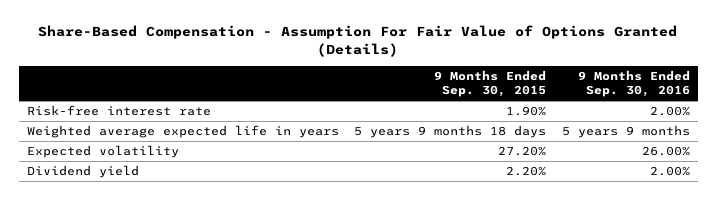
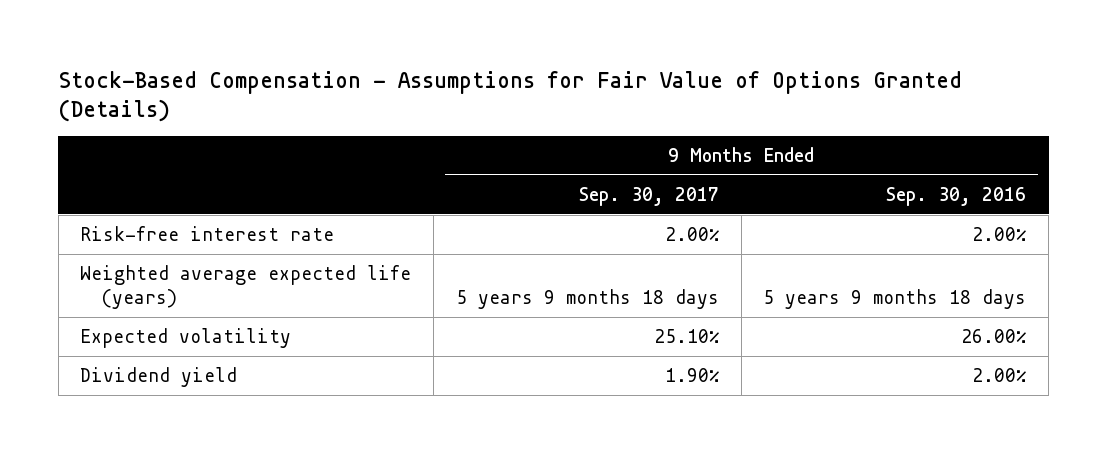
- Share-Based Compensation - Assumption For Fair Value of Options Granted (Details)
+ Stock-Based Compensation - Assumptions for Fair Value of Options Granted (Details)
- | 9 Months Ended Sep. 30, 2015 | 9 Months Ended Sep. 30, 2016
+ | 9 Months Ended Sep. 30, 2017 | 9 Months Ended Sep. 30, 2016
- Weighted average expected life in years | 5 years 9 months 18 days | 5 years 9 months
+ Weighted average expected life (years) | 5 years 9 months 18 days | 5 years 9 months 18 days

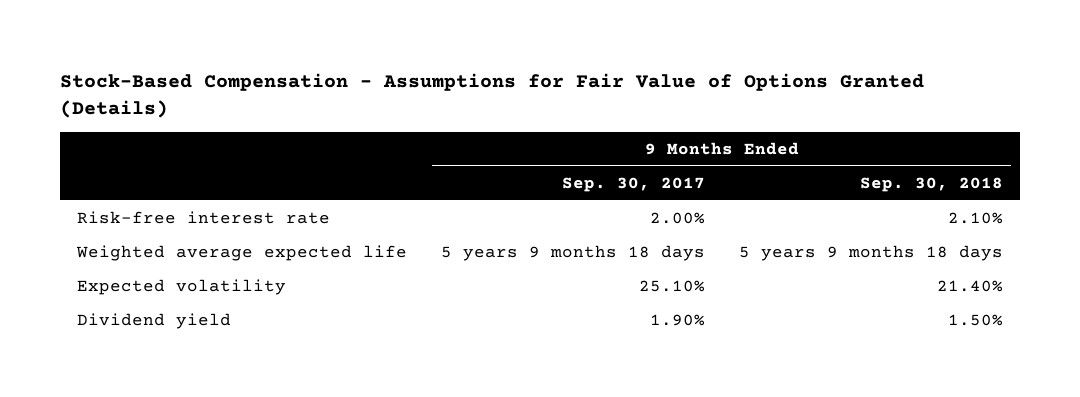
- | 9 Months Ended Sep. 30, 2017 | 9 Months Ended Sep. 30, 2016
+ | 9 Months Ended Sep. 30, 2017 | 9 Months Ended Sep. 30, 2018
- Weighted average expected life (years) | 5 years 9 months 18 days | 5 years 9 months 18 days
+ Weighted average expected life | 5 years 9 months 18 days | 5 years 9 months 18 days

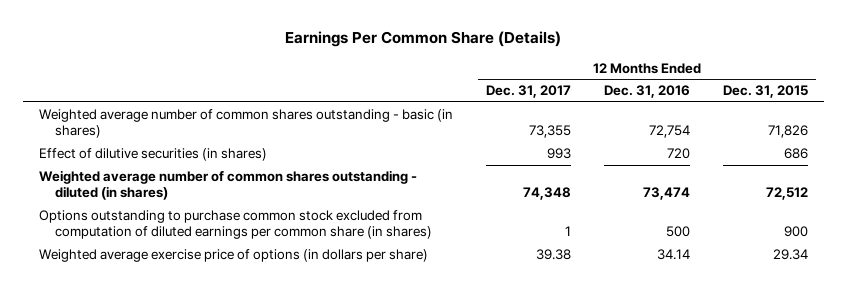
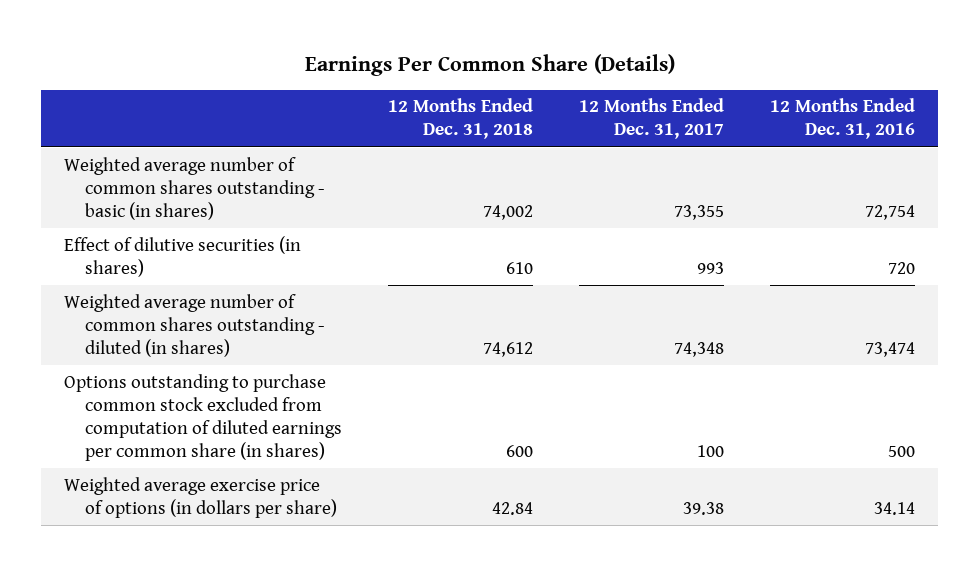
- | 12 Months Ended Dec. 31, 2017 | 12 Months Ended Dec. 31, 2016 | 12 Months Ended Dec. 31, 2015
+ | 12 Months Ended Dec. 31, 2018 | 12 Months Ended Dec. 31, 2017 | 12 Months Ended Dec. 31, 2016
- Options outstanding to purchase common stock excluded from computation of diluted earnings per common share (in shares) | 1 | 500 | 900
+ Options outstanding to purchase common stock excluded from computation of diluted earnings per common share (in shares) | 600 | 100 | 500

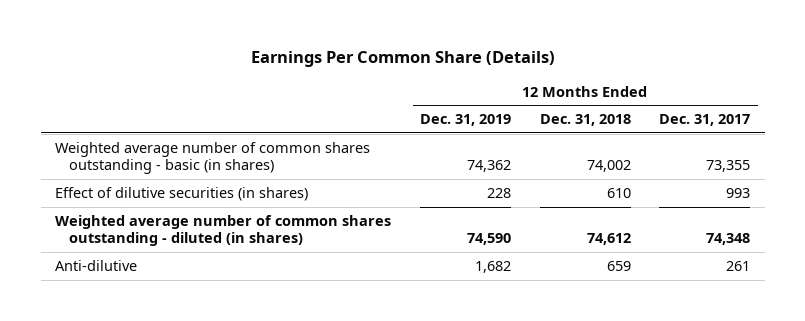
- | 12 Months Ended Dec. 31, 2018 | 12 Months Ended Dec. 31, 2017 | 12 Months Ended Dec. 31, 2016
+ | 12 Months Ended Dec. 31, 2019 | 12 Months Ended Dec. 31, 2018 | 12 Months Ended Dec. 31, 2017
- Options outstanding to purchase common stock excluded from computation of diluted earnings per common share (in shares) | 600 | 100 | 500
- Weighted average exercise price of options (in dollars per share) | 42.84 | 39.38 | 34.14
+ Anti-dilutive | 1,682 | 659 | 261

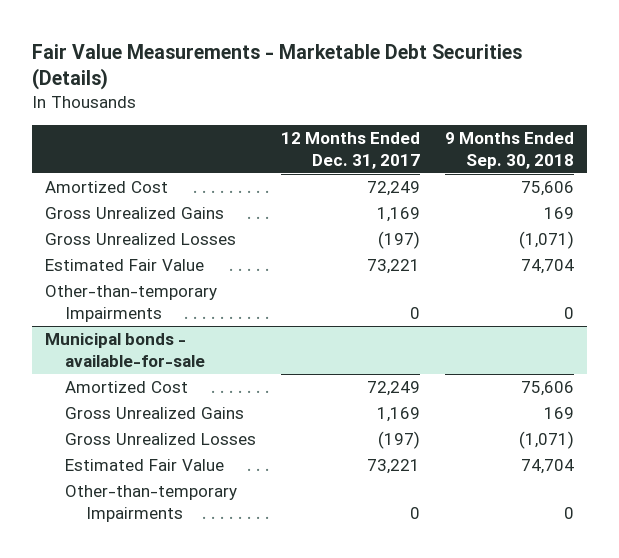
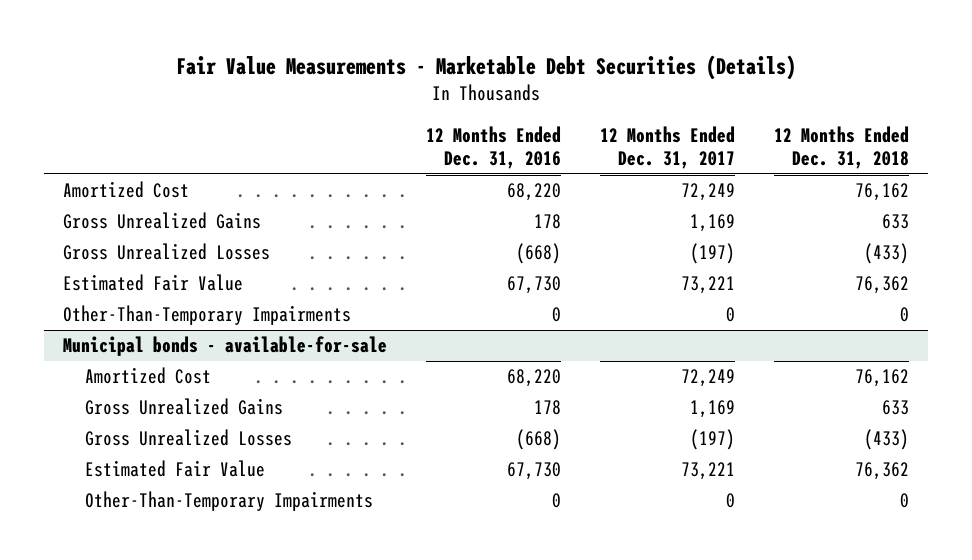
- | 12 Months Ended Dec. 31, 2017 | 9 Months Ended Sep. 30, 2018
+ | 12 Months Ended Dec. 31, 2016 | 12 Months Ended Dec. 31, 2017 | 12 Months Ended Dec. 31, 2018
- Other-than-temporary Impairments | 0 | 0
+ Other-Than-Temporary Impairments | 0 | 0 | 0
@ Municipal bonds - available-for-sale
- Other-than-temporary Impairments | 0 | 0
+ Other-Than-Temporary Impairments | 0 | 0 | 0

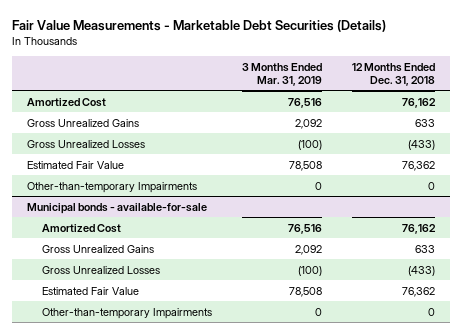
- | 12 Months Ended Dec. 31, 2016 | 12 Months Ended Dec. 31, 2017 | 12 Months Ended Dec. 31, 2018
+ | 3 Months Ended Mar. 31, 2019 | 12 Months Ended Dec. 31, 2018
- Other-Than-Temporary Impairments | 0 | 0 | 0
+ Other-than-temporary Impairments | 0 | 0
@ Municipal bonds - available-for-sale
- Other-Than-Temporary Impairments | 0 | 0 | 0
+ Other-than-temporary Impairments | 0 | 0

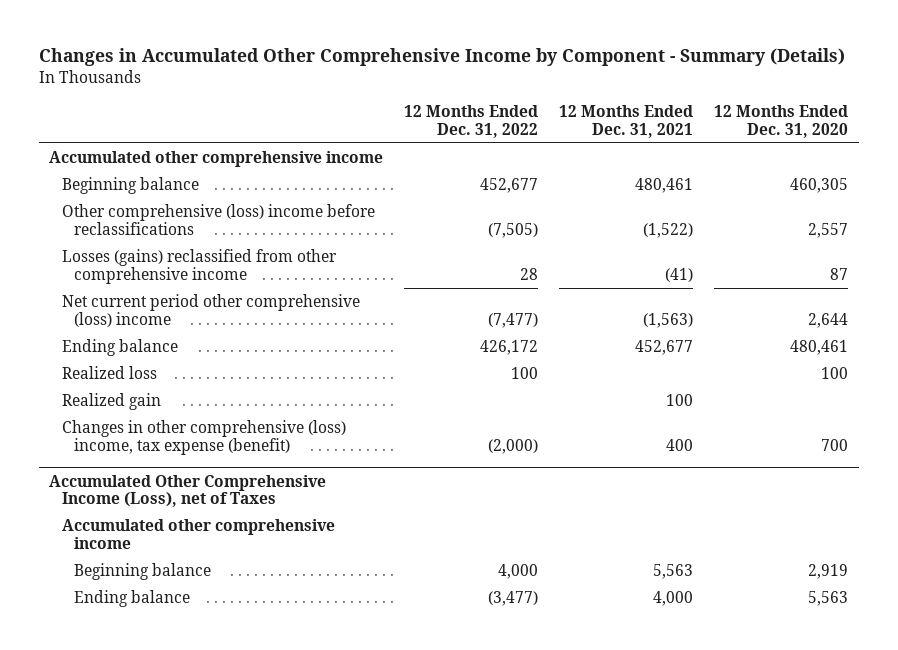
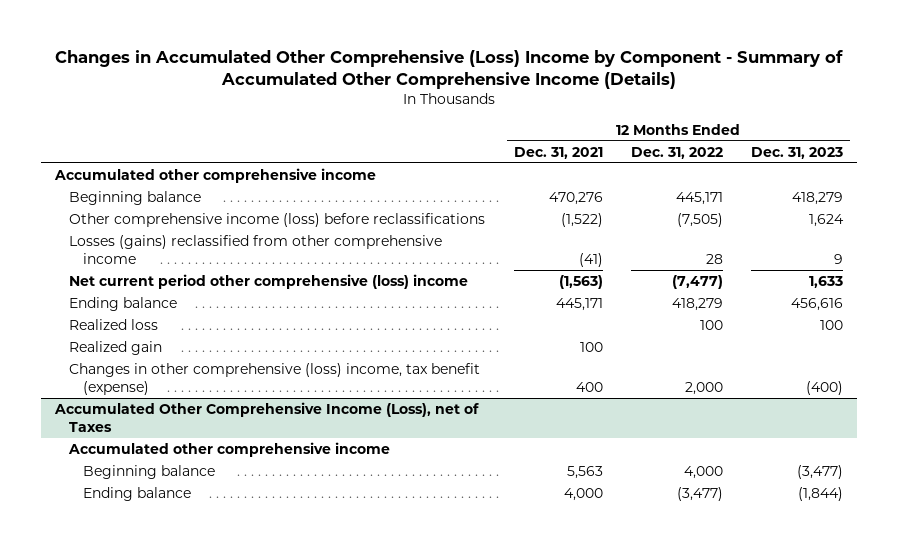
- Changes in Accumulated Other Comprehensive Income by Component - Summary (Details)
+ Changes in Accumulated Other Comprehensive (Loss) Income by Component - Summary of Accumulated Other Comprehensive Income (Details)
- | 12 Months Ended Dec. 31, 2022 | 12 Months Ended Dec. 31, 2021 | 12 Months Ended Dec. 31, 2020
+ | 12 Months Ended Dec. 31, 2021 | 12 Months Ended Dec. 31, 2022 | 12 Months Ended Dec. 31, 2023
- Beginning balance | 452,677 | 480,461 | 460,305
- Other comprehensive (loss) income before reclassifications | (7,505) | (1,522) | 2,557
+ Beginning balance | 470,276 | 445,171 | 418,279
+ Other comprehensive income (loss) before reclassifications | (1,522) | (7,505) | 1,624
- Ending balance | 426,172 | 452,677 | 480,461
+ Ending balance | 445,171 | 418,279 | 456,616
- Changes in other comprehensive (loss) income, tax expense (benefit) | (2,000) | 400 | 700
+ Changes in other comprehensive (loss) income, tax benefit (expense) | 400 | 2,000 | (400)

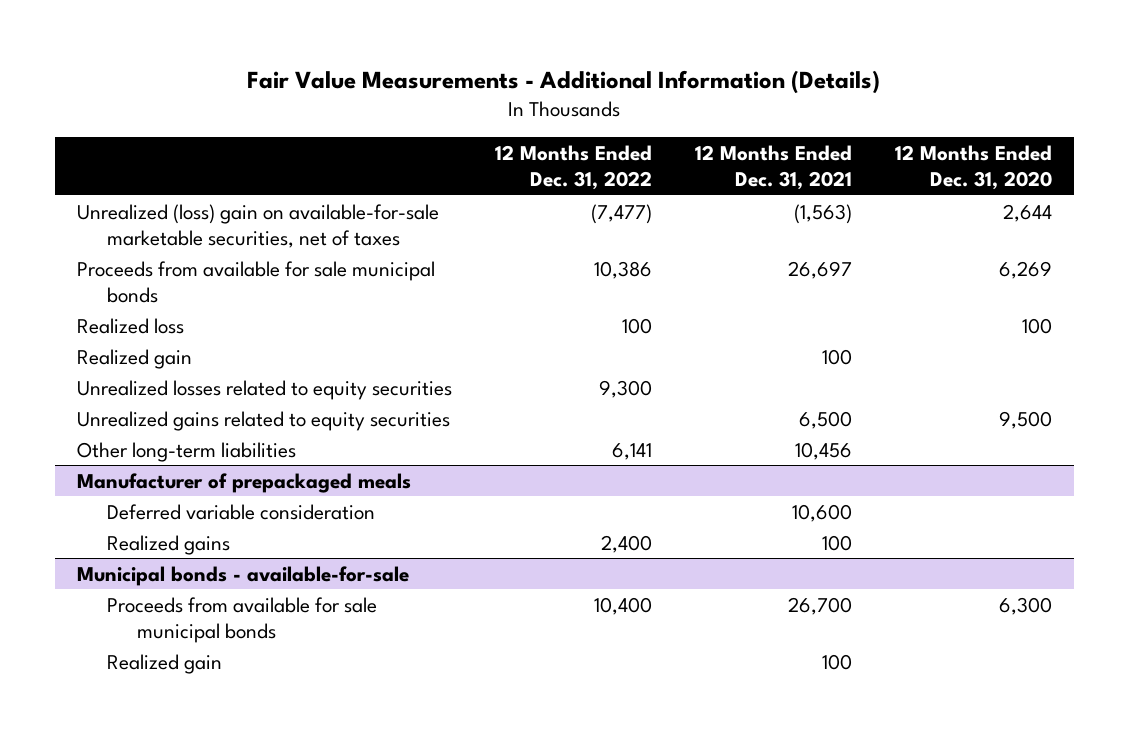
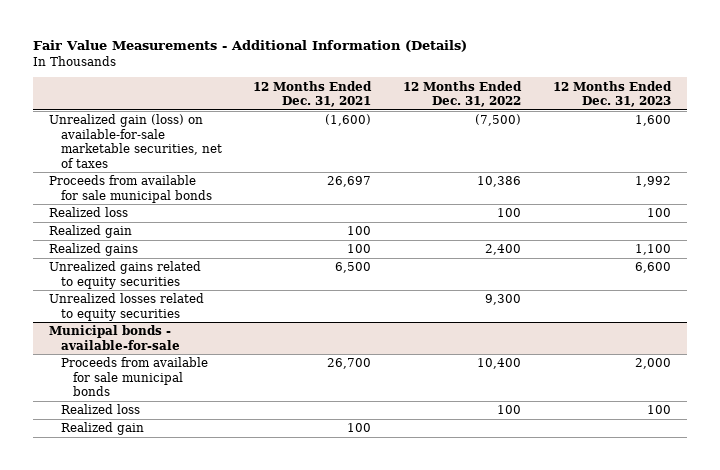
- | 12 Months Ended Dec. 31, 2022 | 12 Months Ended Dec. 31, 2021 | 12 Months Ended Dec. 31, 2020
+ | 12 Months Ended Dec. 31, 2021 | 12 Months Ended Dec. 31, 2022 | 12 Months Ended Dec. 31, 2023
- Unrealized (loss) gain on available-for-sale marketable securities, net of taxes | (7,477) | (1,563) | 2,644
+ Unrealized gain (loss) on available-for-sale marketable securities, net of taxes | (1,600) | (7,500) | 1,600
- Other long-term liabilities | 6,141 | 10,456 |
- Manufacturer of prepackaged meals
- Deferred variable consideration | | 10,600 |
moved down: Unrealized gains related to equity securities | 6,500 | | 6,600
moved down: Unrealized losses related to equity securities | | 9,300 |
@ Municipal bonds - available-for-sale
+ Realized loss | | 100 | 100

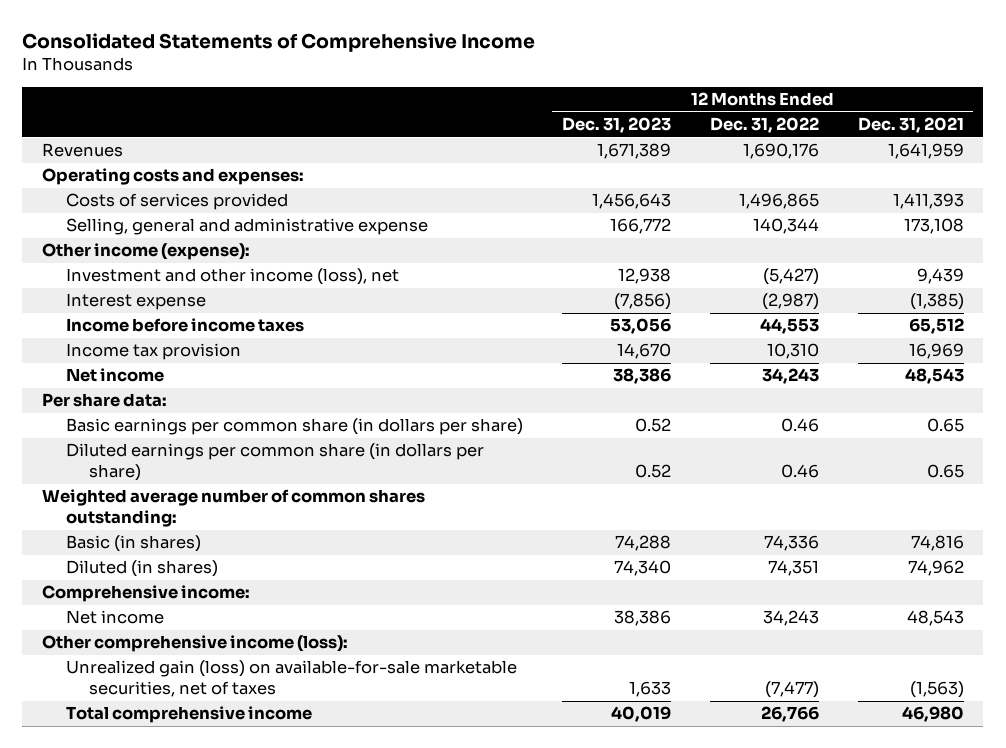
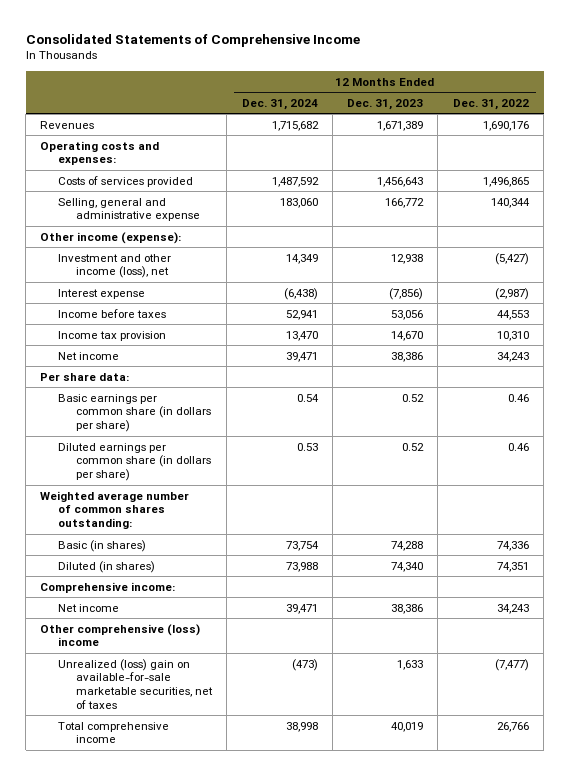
- | 12 Months Ended Dec. 31, 2023 | 12 Months Ended Dec. 31, 2022 | 12 Months Ended Dec. 31, 2021
+ | 12 Months Ended Dec. 31, 2024 | 12 Months Ended Dec. 31, 2023 | 12 Months Ended Dec. 31, 2022
- Income before income taxes | 53,056 | 44,553 | 65,512
+ Income before taxes | 52,941 | 53,056 | 44,553
- Other comprehensive income (loss):
- Unrealized gain (loss) on available-for-sale marketable securities, net of taxes | 1,633 | (7,477) | (1,563)
+ Other comprehensive (loss) income
+ Unrealized (loss) gain on available-for-sale marketable securities, net of taxes | (473) | 1,633 | (7,477)

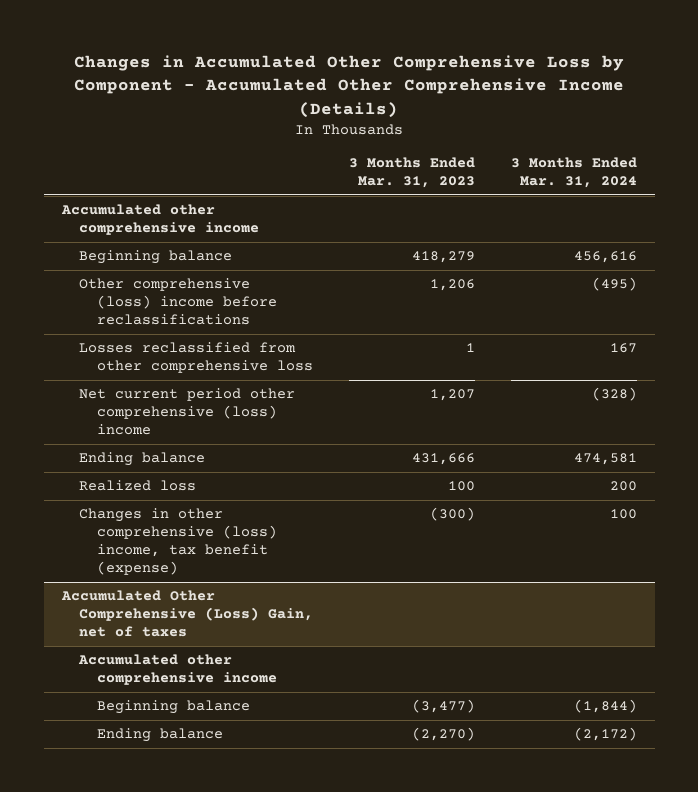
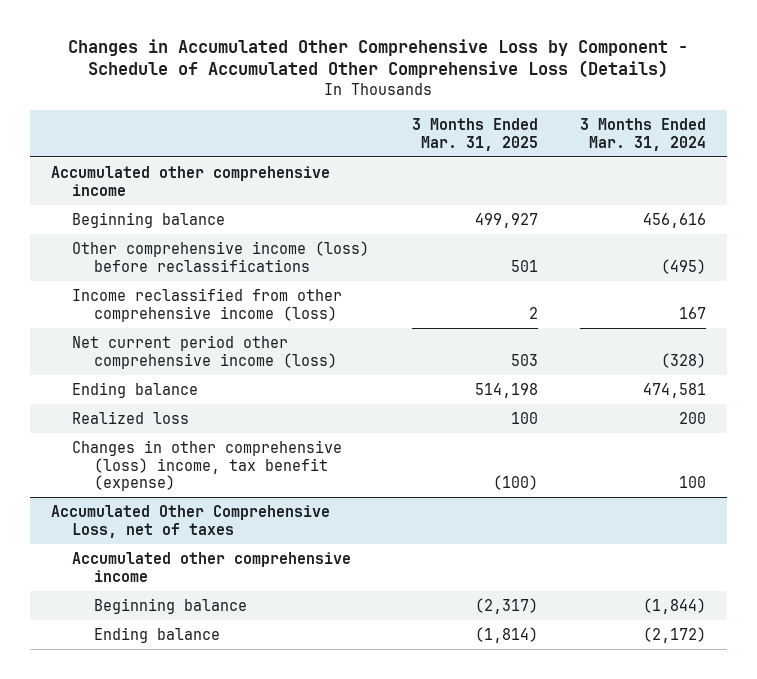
- Changes in Accumulated Other Comprehensive Loss by Component - Accumulated Other Comprehensive Income (Details)
+ Changes in Accumulated Other Comprehensive Loss by Component - Schedule of Accumulated Other Comprehensive Loss (Details)
- | 3 Months Ended Mar. 31, 2023 | 3 Months Ended Mar. 31, 2024
+ | 3 Months Ended Mar. 31, 2025 | 3 Months Ended Mar. 31, 2024
- Other comprehensive (loss) income before reclassifications | 1,206 | (495)
- Losses reclassified from other comprehensive loss | 1 | 167
- Net current period other comprehensive (loss) income | 1,207 | (328)
+ Other comprehensive income (loss) before reclassifications | 501 | (495)
+ Income reclassified from other comprehensive income (loss) | 2 | 167
+ Net current period other comprehensive income (loss) | 503 | (328)
- Accumulated Other Comprehensive (Loss) Gain, net of taxes
+ Accumulated Other Comprehensive Loss, net of taxes

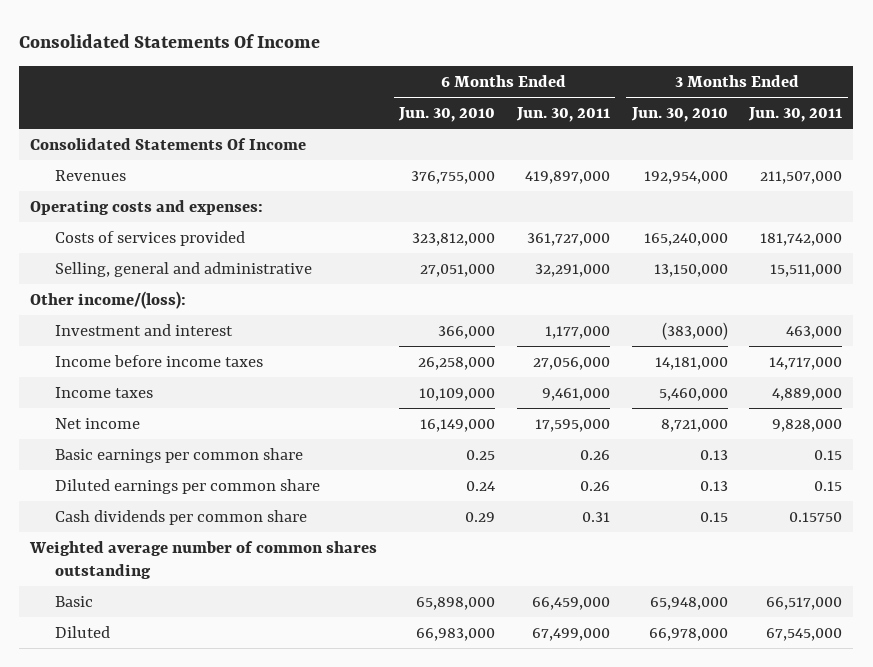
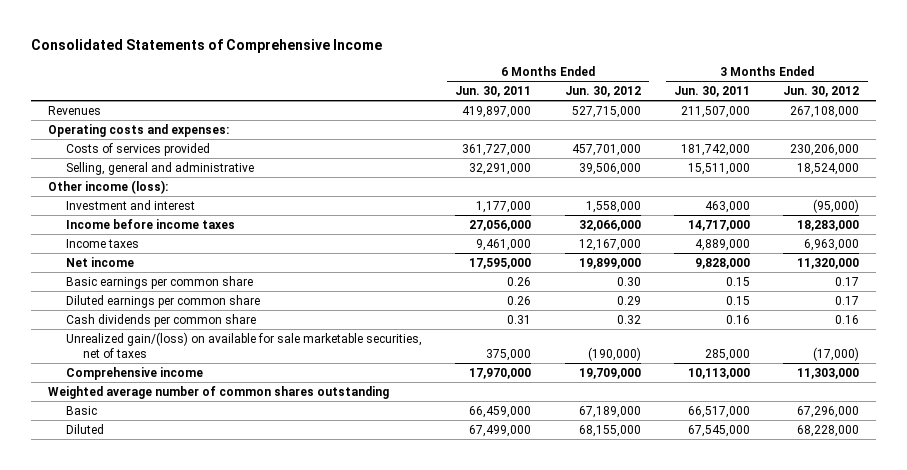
- Consolidated Statements Of Income
+ Consolidated Statements of Comprehensive Income
- | 6 Months Ended Jun. 30, 2010 | 6 Months Ended Jun. 30, 2011 | 3 Months Ended Jun. 30, 2010 | 3 Months Ended Jun. 30, 2011
+ | 6 Months Ended Jun. 30, 2011 | 6 Months Ended Jun. 30, 2012 | 3 Months Ended Jun. 30, 2011 | 3 Months Ended Jun. 30, 2012
- Consolidated Statements Of Income
- Other income/(loss):
+ Other income (loss):
- Cash dividends per common share | 0.29 | 0.31 | 0.15 | 0.15750
+ Cash dividends per common share | 0.31 | 0.32 | 0.16 | 0.16
+ Unrealized gain/(loss) on available for sale marketable securities, net of taxes | 375,000 | (190,000) | 285,000 | (17,000)
+ Comprehensive income | 17,970,000 | 19,709,000 | 10,113,000 | 11,303,000

